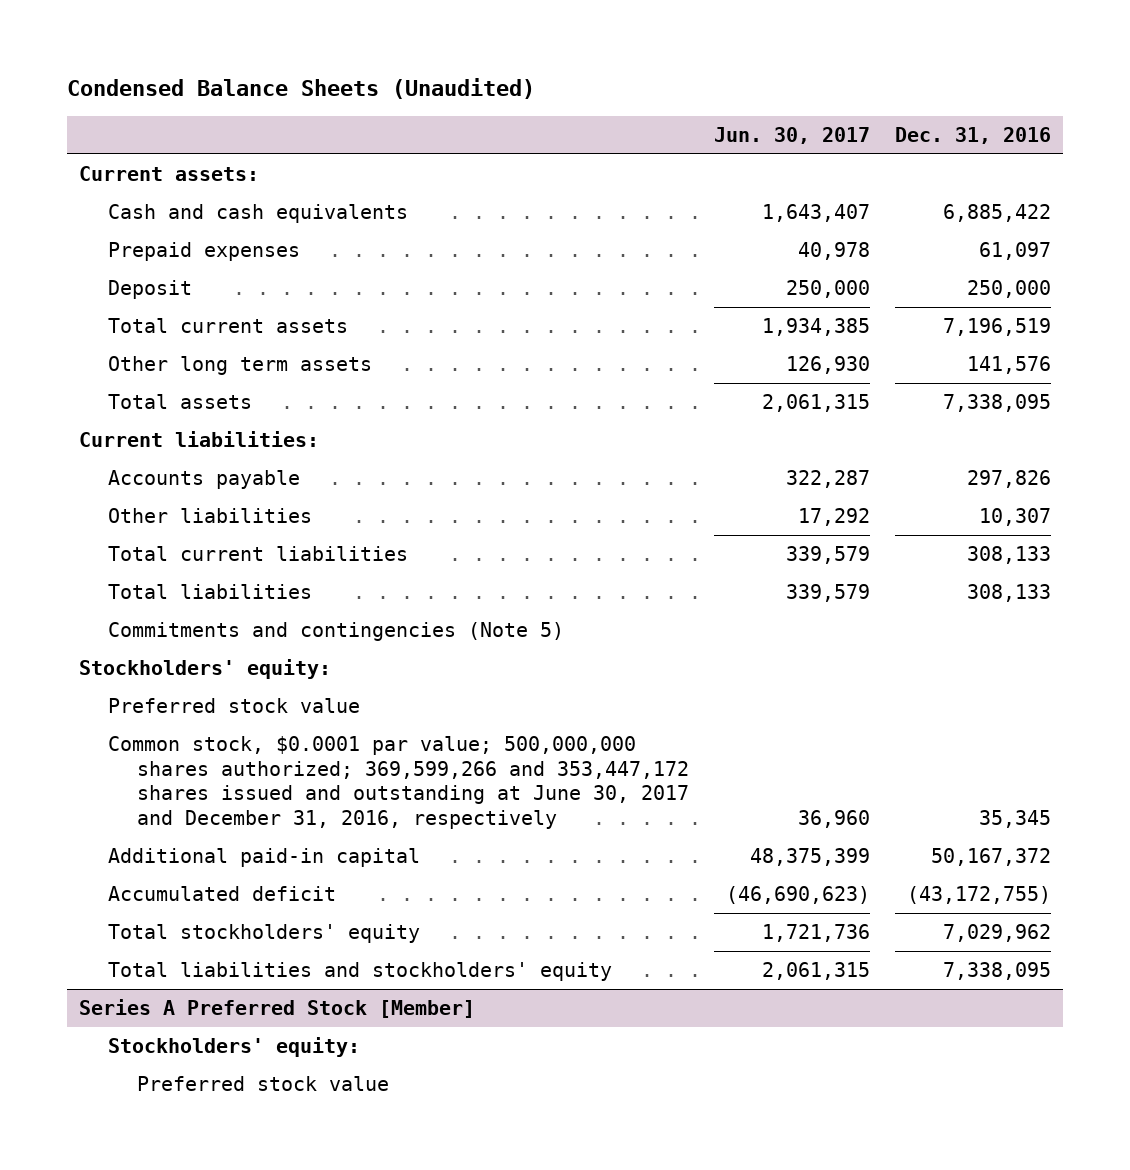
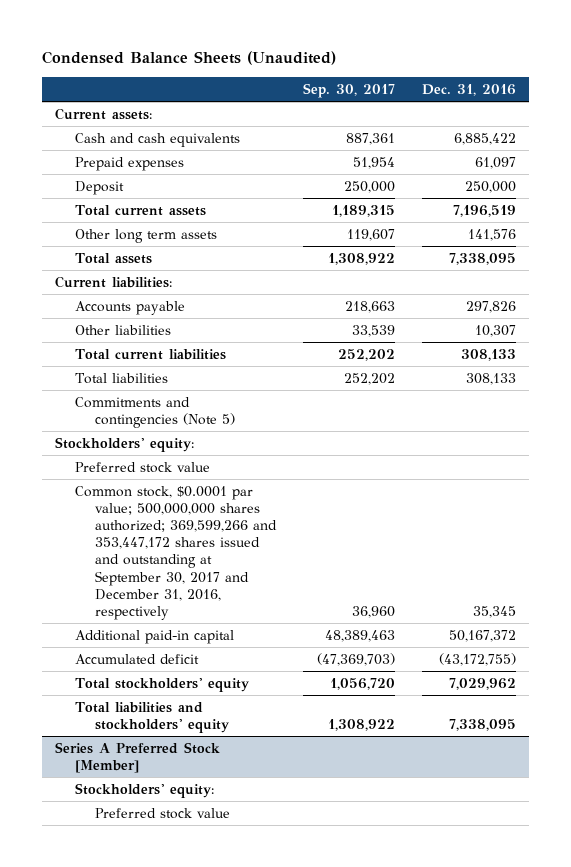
- | Jun. 30, 2017 | Dec. 31, 2016
+ | Sep. 30, 2017 | Dec. 31, 2016
- Common stock, $0.0001 par value; 500,000,000 shares authorized; 369,599,266 and 353,447,172 shares issued and outstanding at June 30, 2017 and December 31, 2016, respectively | 36,960 | 35,345
+ Common stock, $0.0001 par value; 500,000,000 shares authorized; 369,599,266 and 353,447,172 shares issued and outstanding at September 30, 2017 and December 31, 2016, respectively | 36,960 | 35,345

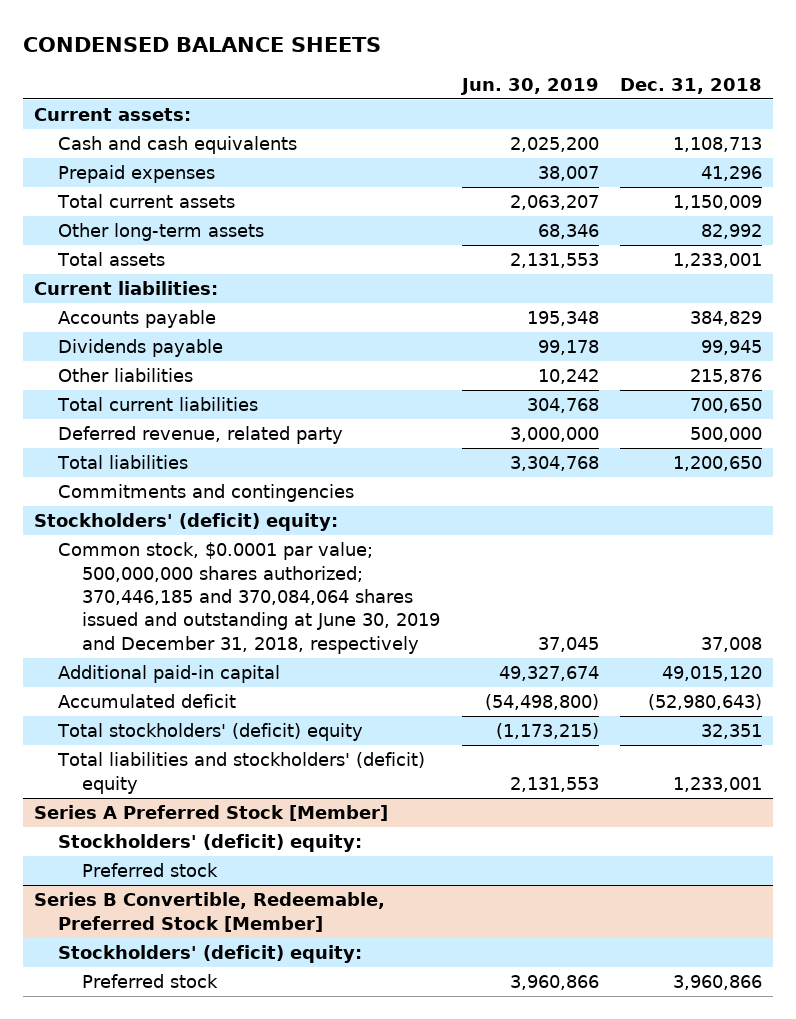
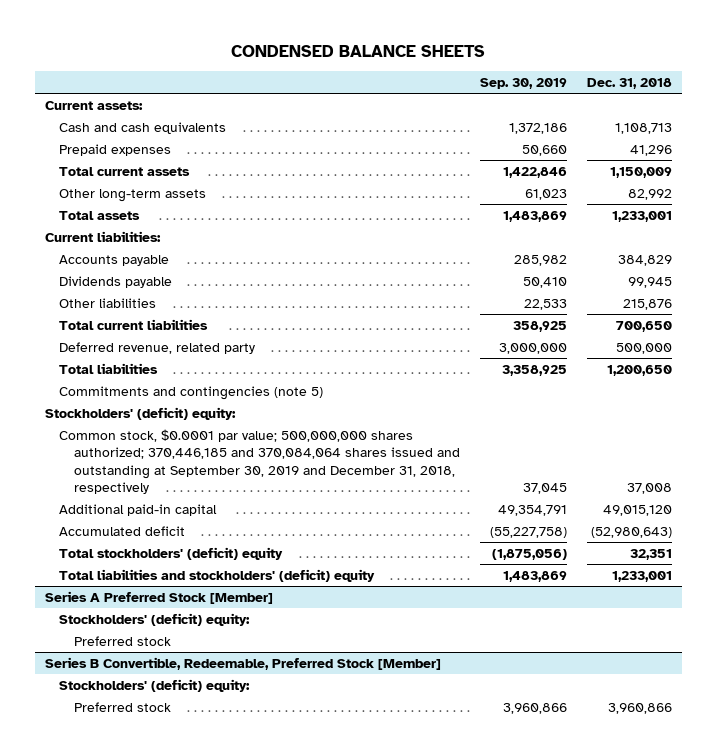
- | Jun. 30, 2019 | Dec. 31, 2018
+ | Sep. 30, 2019 | Dec. 31, 2018
- Commitments and contingencies
+ Commitments and contingencies (note 5)
- Common stock, $0.0001 par value; 500,000,000 shares authorized; 370,446,185 and 370,084,064 shares issued and outstanding at June 30, 2019 and December 31, 2018, respectively | 37,045 | 37,008
+ Common stock, $0.0001 par value; 500,000,000 shares authorized; 370,446,185 and 370,084,064 shares issued and outstanding at September 30, 2019 and December 31, 2018, respectively | 37,045 | 37,008

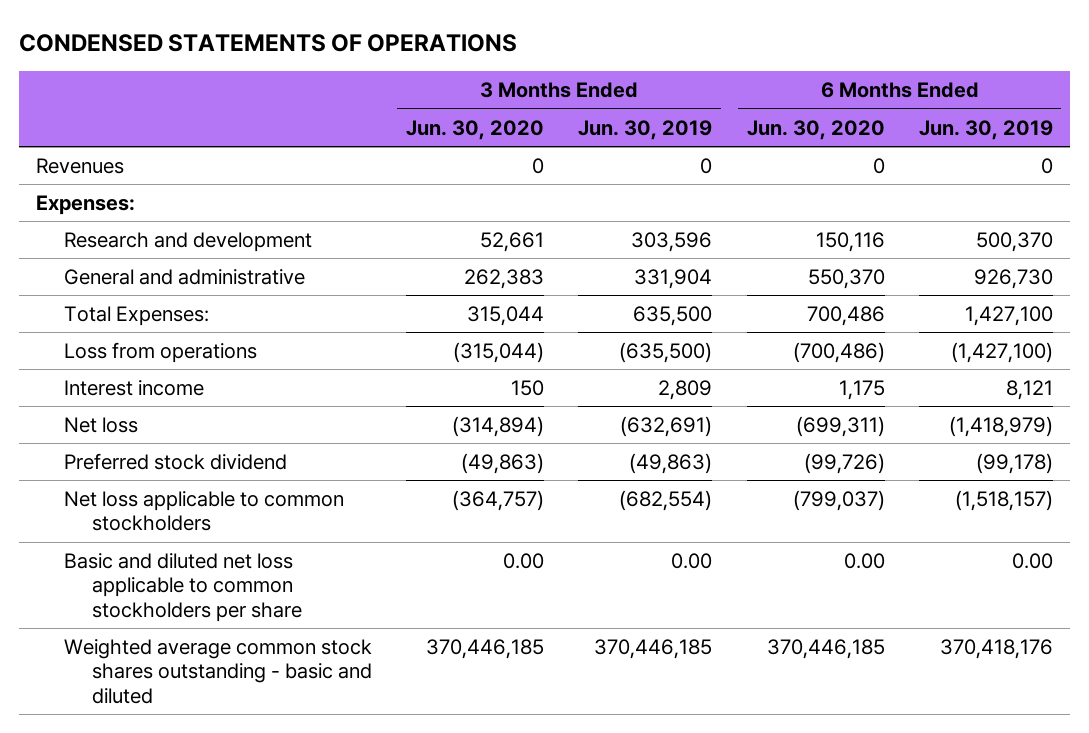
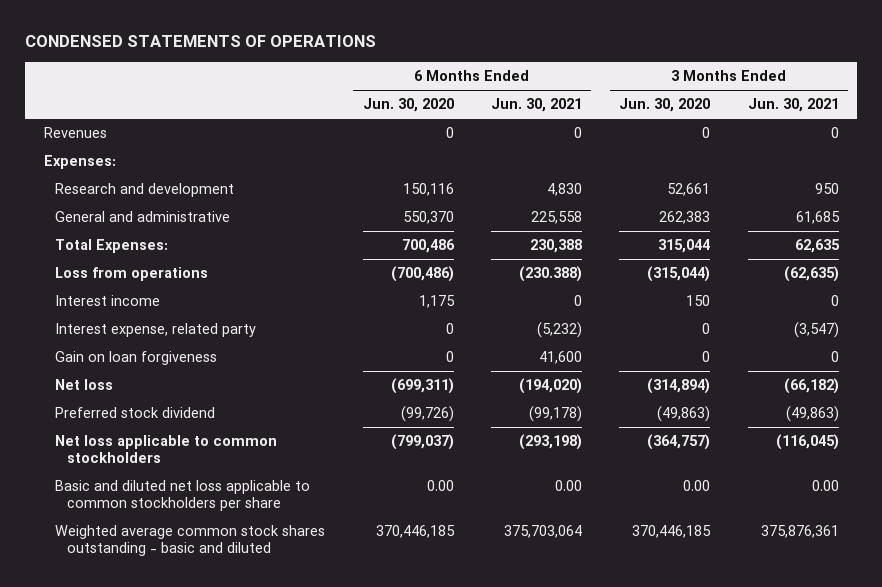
- | 3 Months Ended Jun. 30, 2020 | 3 Months Ended Jun. 30, 2019 | 6 Months Ended Jun. 30, 2020 | 6 Months Ended Jun. 30, 2019
+ | 6 Months Ended Jun. 30, 2020 | 6 Months Ended Jun. 30, 2021 | 3 Months Ended Jun. 30, 2020 | 3 Months Ended Jun. 30, 2021
+ Interest expense, related party | 0 | (5,232) | 0 | (3,547)
+ Gain on loan forgiveness | 0 | 41,600 | 0 | 0

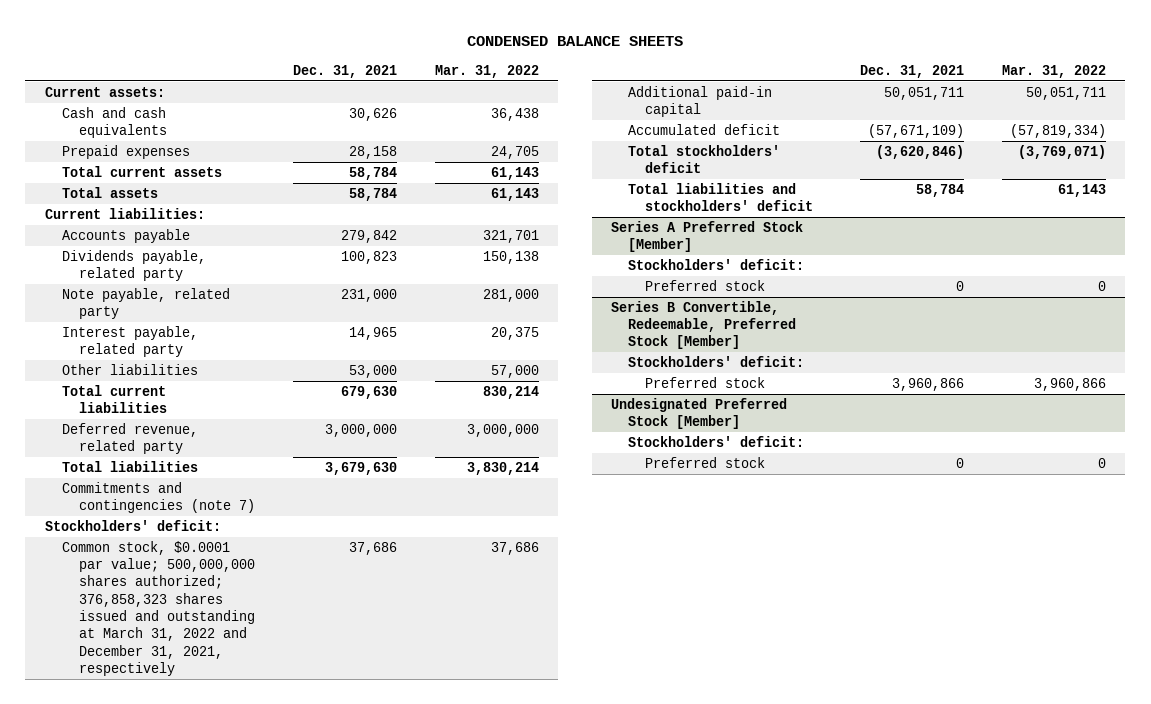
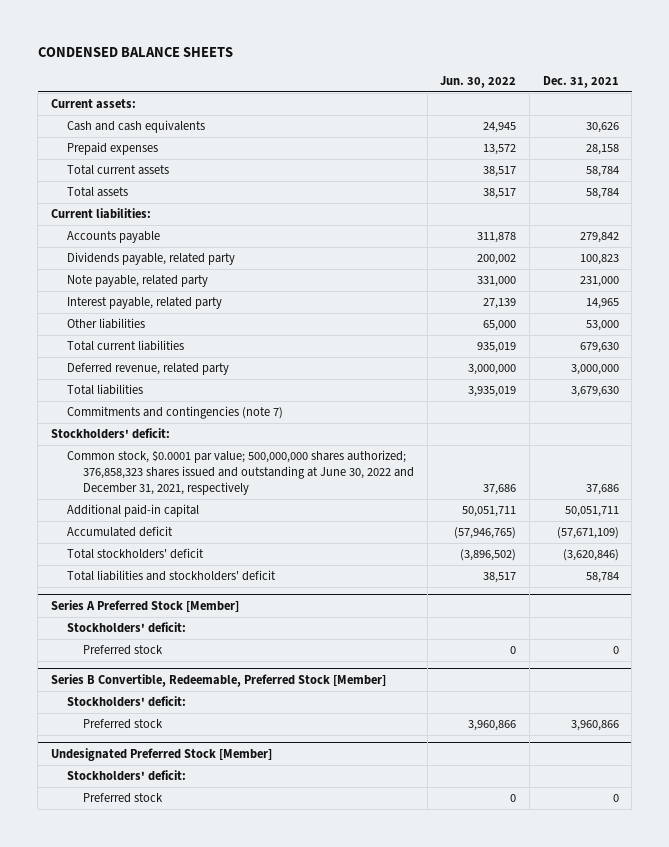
- | Dec. 31, 2021 | Mar. 31, 2022
+ | Jun. 30, 2022 | Dec. 31, 2021
- Common stock, $0.0001 par value; 500,000,000 shares authorized; 376,858,323 shares issued and outstanding at March 31, 2022 and December 31, 2021, respectively | 37,686 | 37,686
+ Common stock, $0.0001 par value; 500,000,000 shares authorized; 376,858,323 shares issued and outstanding at June 30, 2022 and December 31, 2021, respectively | 37,686 | 37,686

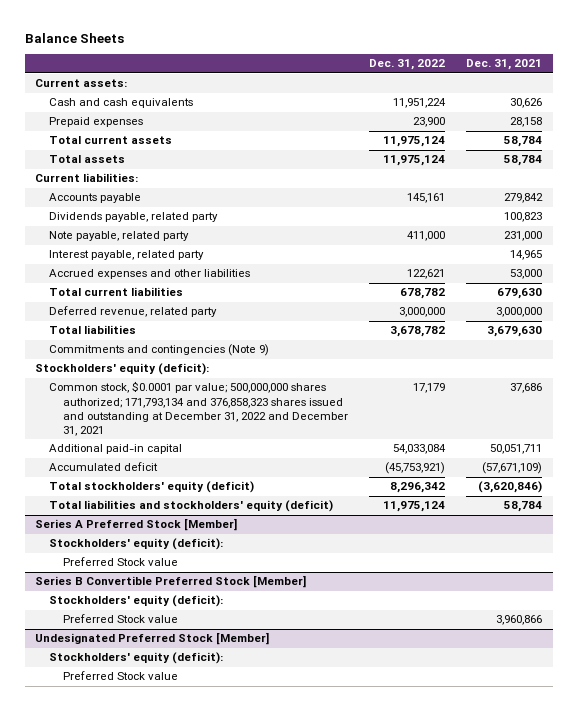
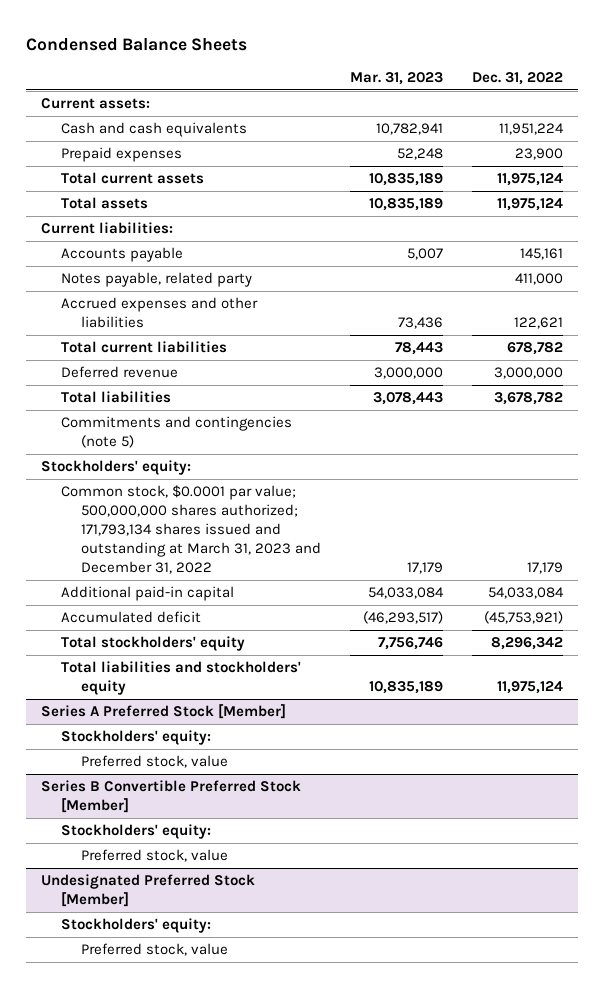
- Balance Sheets
+ Condensed Balance Sheets
- | Dec. 31, 2022 | Dec. 31, 2021
+ | Mar. 31, 2023 | Dec. 31, 2022
- Dividends payable, related party | | 100,823
- Note payable, related party | 411,000 | 231,000
- Interest payable, related party | | 14,965
+ Notes payable, related party | | 411,000
- Deferred revenue, related party | 3,000,000 | 3,000,000
+ Deferred revenue | 3,000,000 | 3,000,000
- Commitments and contingencies (Note 9)
- Stockholders' equity (deficit):
- Common stock, $0.0001 par value; 500,000,000 shares authorized; 171,793,134 and 376,858,323 shares issued and outstanding at December 31, 2022 and December 31, 2021 | 17,179 | 37,686
+ Commitments and contingencies (note 5)
+ Stockholders' equity:
+ Common stock, $0.0001 par value; 500,000,000 shares authorized; 171,793,134 shares issued and outstanding at March 31, 2023 and December 31, 2022 | 17,179 | 17,179
- Total stockholders' equity (deficit) | 8,296,342 | (3,620,846)
- Total liabilities and stockholders' equity (deficit) | 11,975,124 | 58,784
+ Total stockholders' equity | 7,756,746 | 8,296,342
+ Total liabilities and stockholders' equity | 10,835,189 | 11,975,124
@ Series A Preferred Stock [Member]
- Stockholders' equity (deficit):
- Preferred Stock value
+ Stockholders' equity:
+ Preferred stock, value
@ Series B Convertible Preferred Stock [Member]
- Stockholders' equity (deficit):
- Preferred Stock value | | 3,960,866
+ Stockholders' equity:
+ Preferred stock, value
@ Undesignated Preferred Stock [Member]
- Stockholders' equity (deficit):
- Preferred Stock value
+ Stockholders' equity:
+ Preferred stock, value

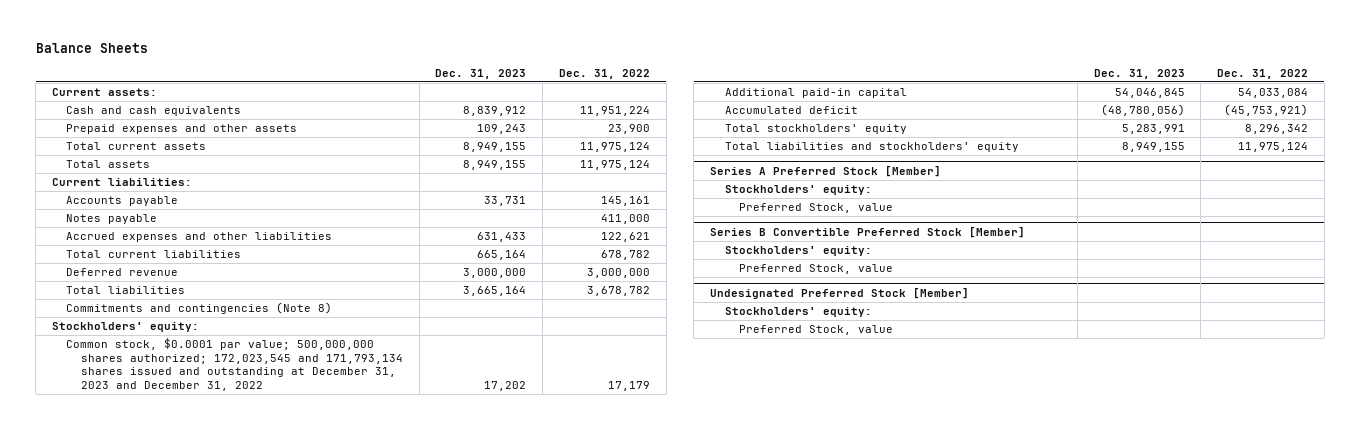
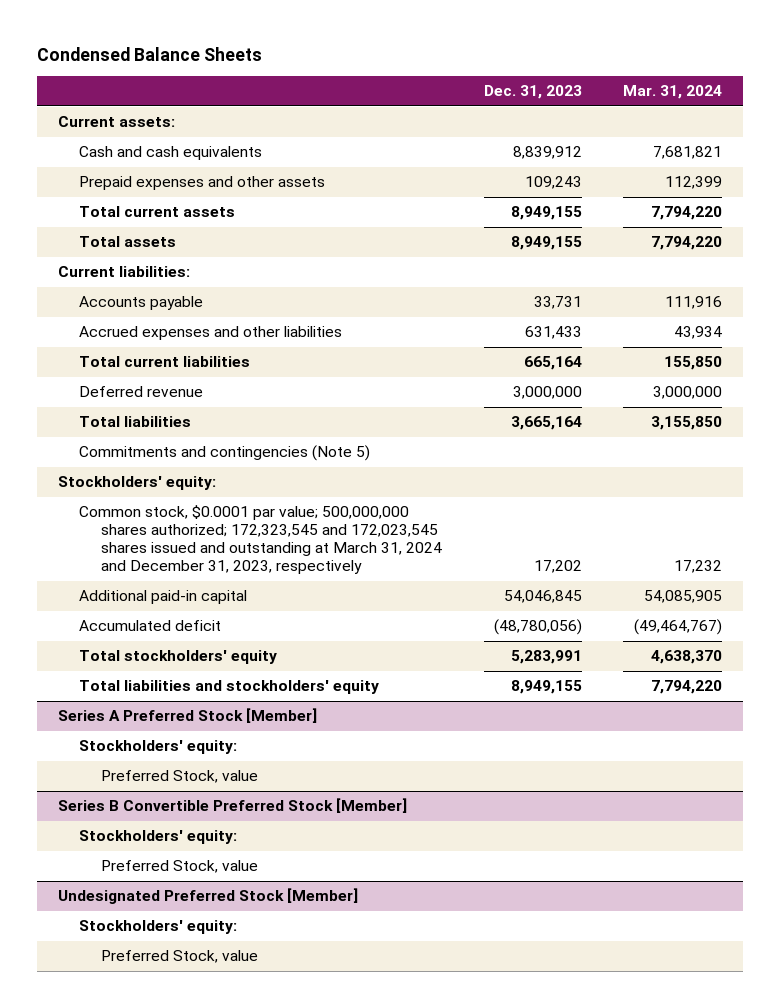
- Balance Sheets
+ Condensed Balance Sheets
- | Dec. 31, 2023 | Dec. 31, 2022
+ | Dec. 31, 2023 | Mar. 31, 2024
- Notes payable | | 411,000
- Commitments and contingencies (Note 8)
+ Commitments and contingencies (Note 5)
- Common stock, $0.0001 par value; 500,000,000 shares authorized; 172,023,545 and 171,793,134 shares issued and outstanding at December 31, 2023 and December 31, 2022 | 17,202 | 17,179
+ Common stock, $0.0001 par value; 500,000,000 shares authorized; 172,323,545 and 172,023,545 shares issued and outstanding at March 31, 2024 and December 31, 2023, respectively | 17,202 | 17,232

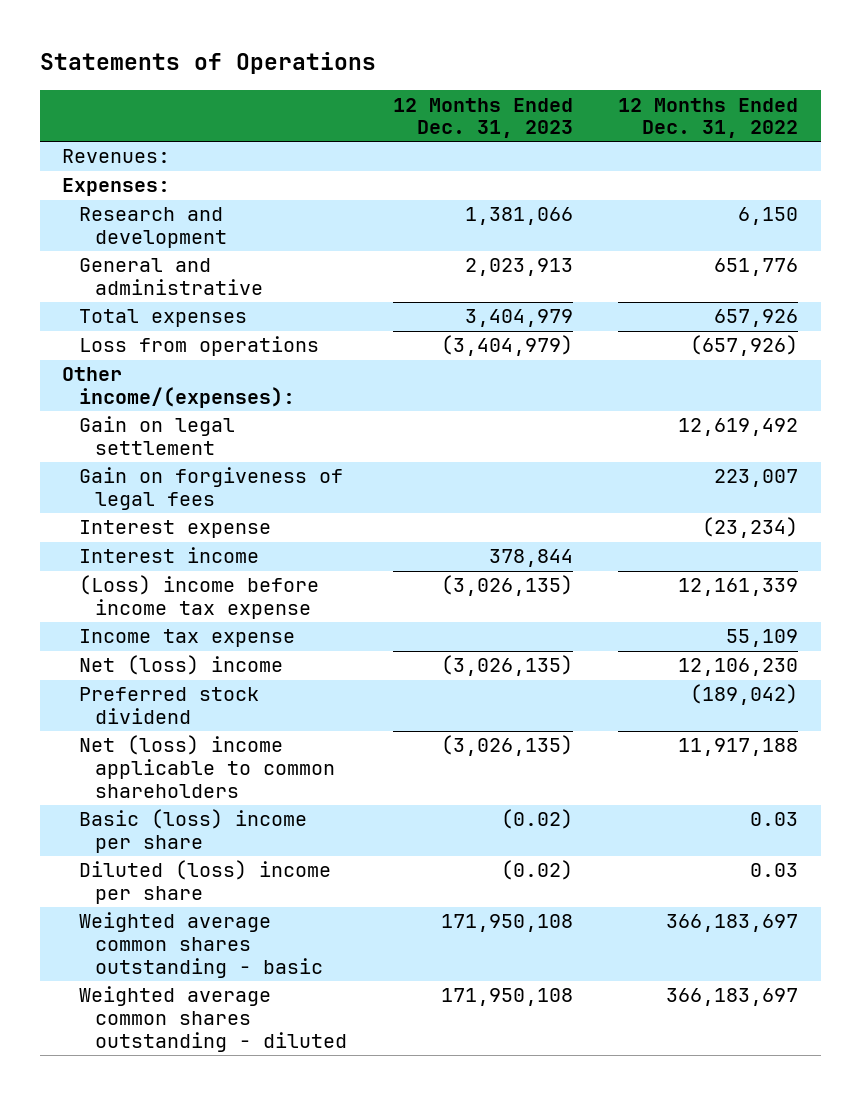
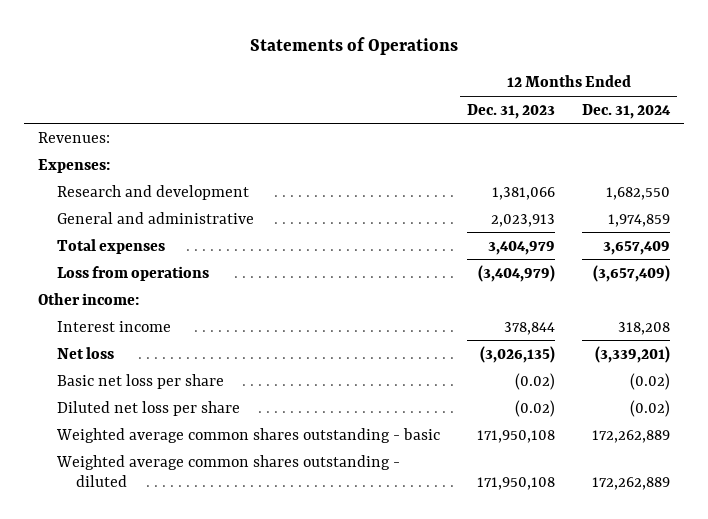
- | 12 Months Ended Dec. 31, 2023 | 12 Months Ended Dec. 31, 2022
+ | 12 Months Ended Dec. 31, 2023 | 12 Months Ended Dec. 31, 2024
- Other income/(expenses):
- Gain on legal settlement | | 12,619,492
- Gain on forgiveness of legal fees | | 223,007
- Interest expense | | (23,234)
+ Other income:
- (Loss) income before income tax expense | (3,026,135) | 12,161,339
- Income tax expense | | 55,109
- Net (loss) income | (3,026,135) | 12,106,230
- Preferred stock dividend | | (189,042)
- Net (loss) income applicable to common shareholders | (3,026,135) | 11,917,188
- Basic (loss) income per share | (0.02) | 0.03
- Diluted (loss) income per share | (0.02) | 0.03
+ Net loss | (3,026,135) | (3,339,201)
+ Basic net loss per share | (0.02) | (0.02)
+ Diluted net loss per share | (0.02) | (0.02)

